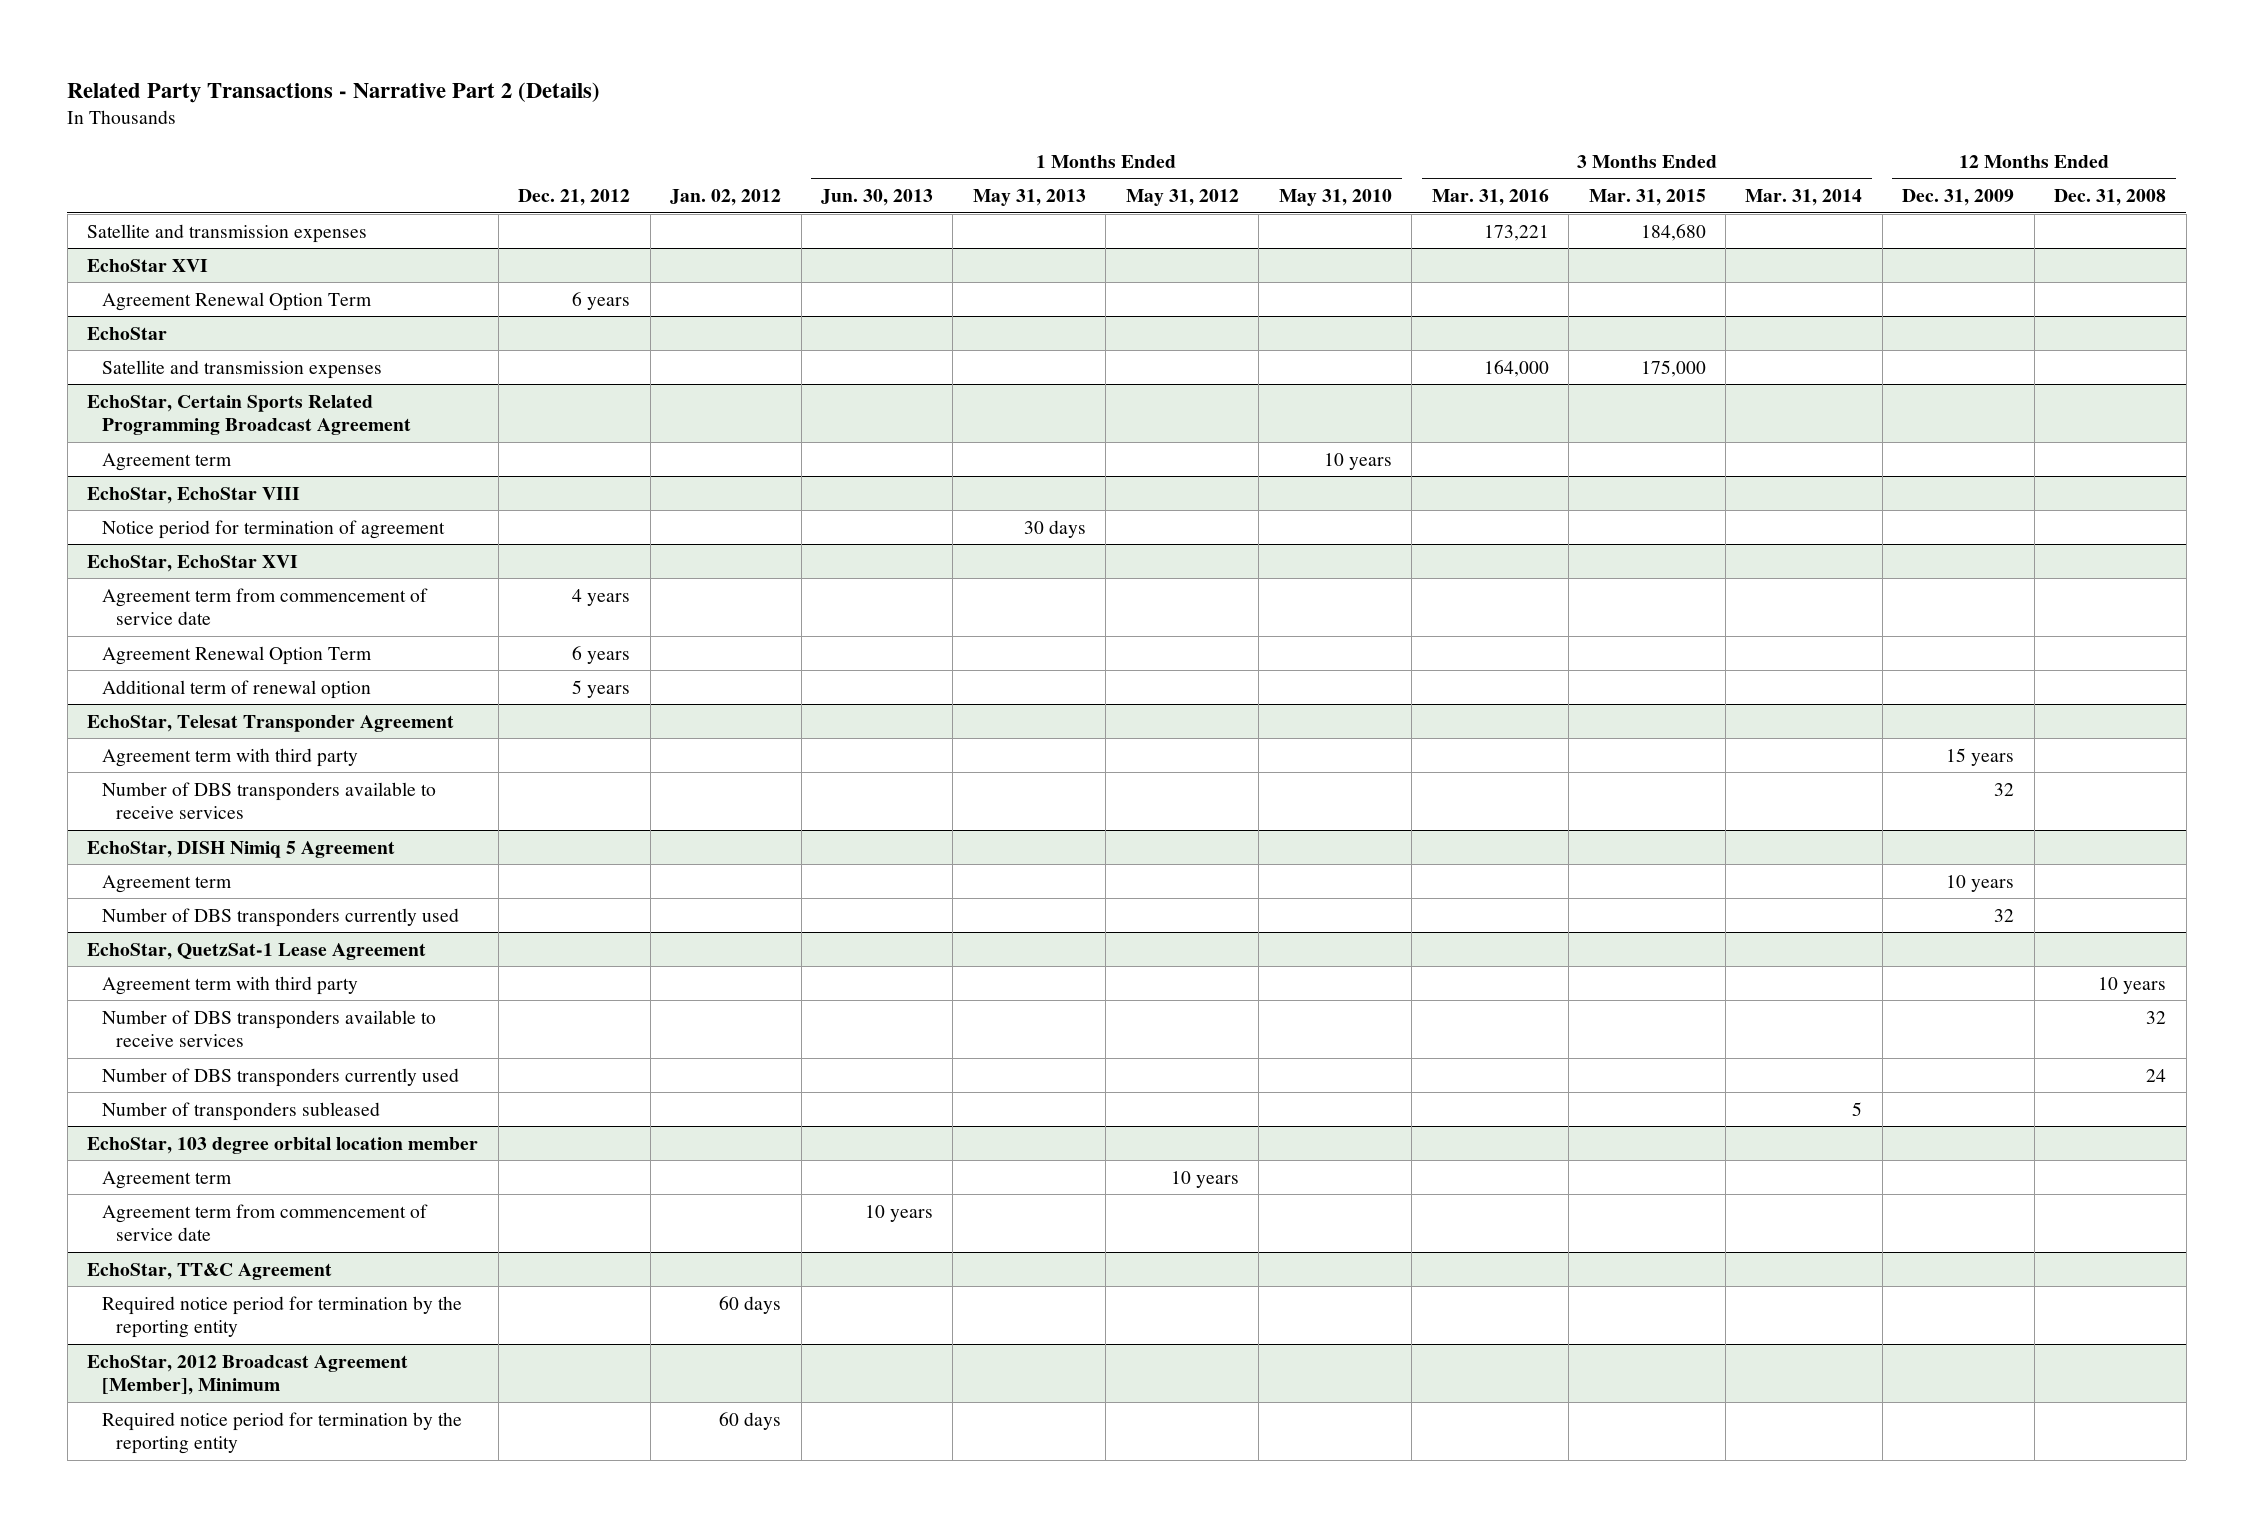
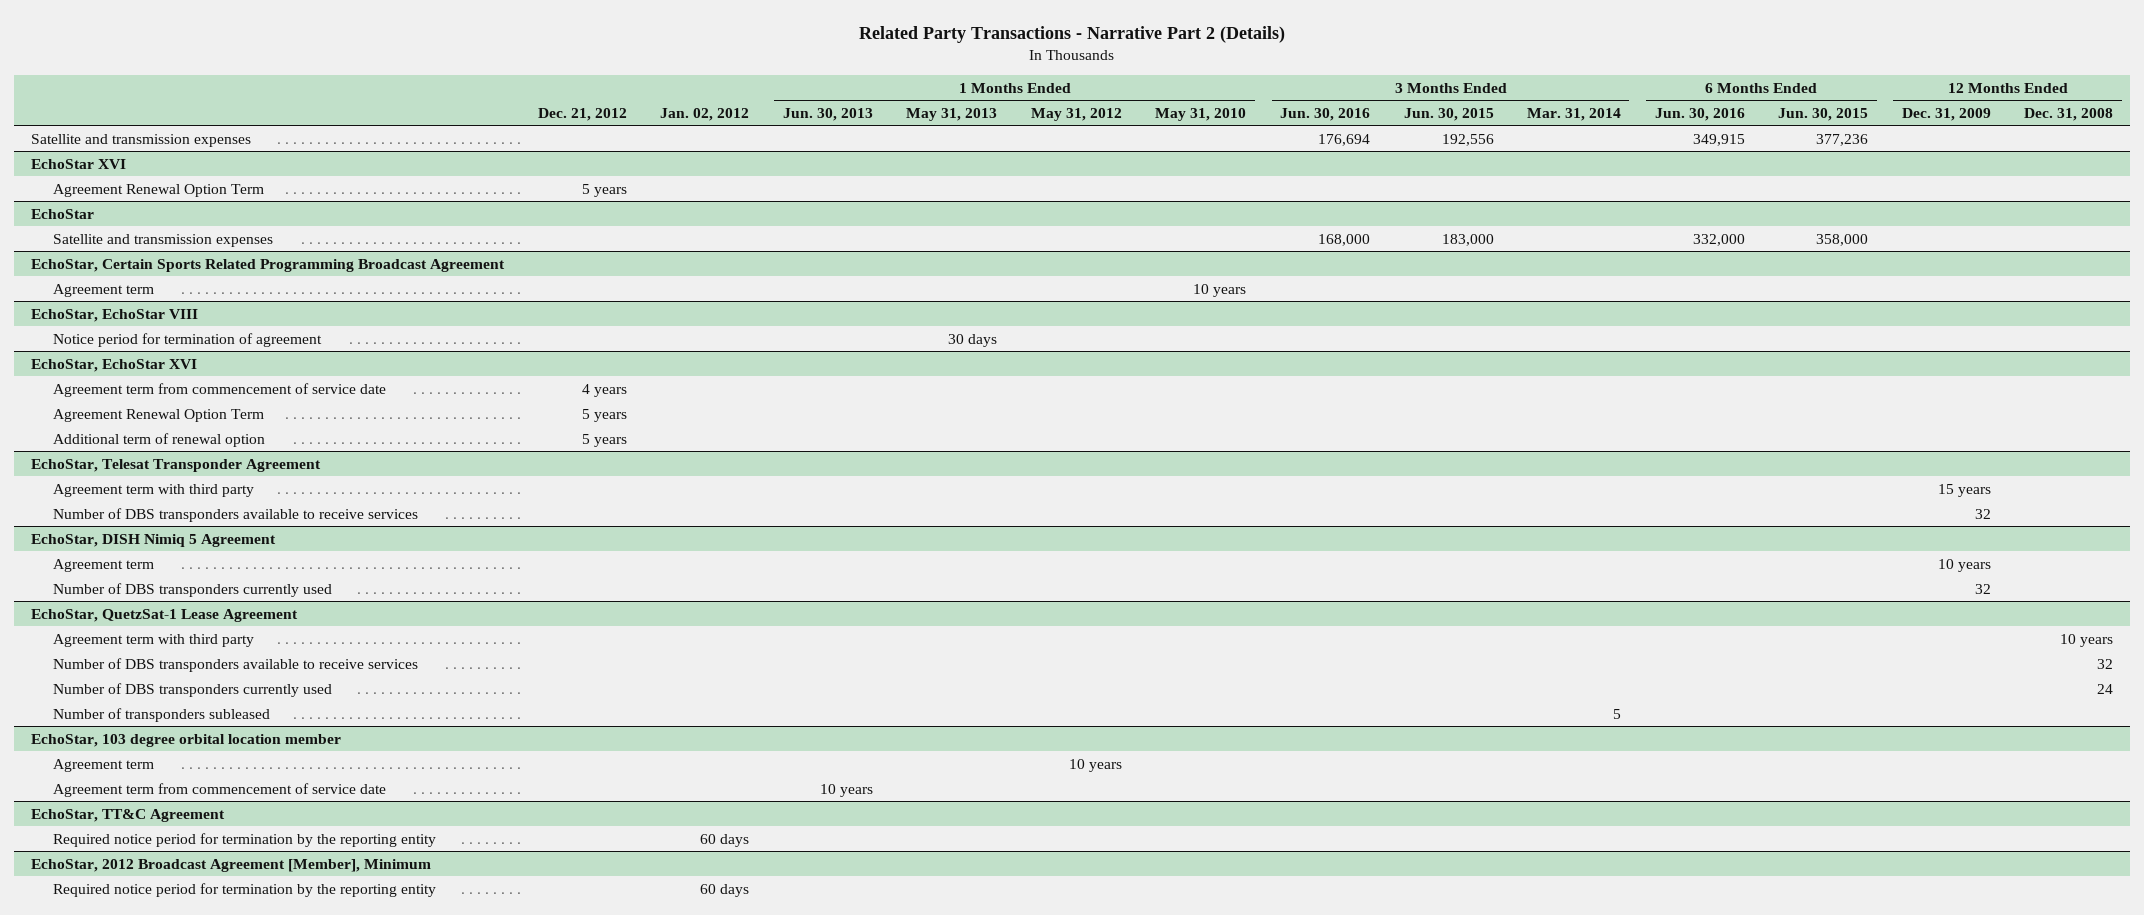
- | Dec. 21, 2012 | Jan. 02, 2012 | 1 Months Ended Jun. 30, 2013 | 1 Months Ended May 31, 2013 | 1 Months Ended May 31, 2012 | 1 Months Ended May 31, 2010 | 3 Months Ended Mar. 31, 2016 | 3 Months Ended Mar. 31, 2015 | 3 Months Ended Mar. 31, 2014 | 12 Months Ended Dec. 31, 2009 | 12 Months Ended Dec. 31, 2008
+ | Dec. 21, 2012 | Jan. 02, 2012 | 1 Months Ended Jun. 30, 2013 | 1 Months Ended May 31, 2013 | 1 Months Ended May 31, 2012 | 1 Months Ended May 31, 2010 | 3 Months Ended Jun. 30, 2016 | 3 Months Ended Jun. 30, 2015 | 3 Months Ended Mar. 31, 2014 | 6 Months Ended Jun. 30, 2016 | 6 Months Ended Jun. 30, 2015 | 12 Months Ended Dec. 31, 2009 | 12 Months Ended Dec. 31, 2008
@ EchoStar XVI
- Agreement Renewal Option Term | 6 years | | | | | | | | | |
+ Agreement Renewal Option Term | 5 years | | | | | | | | | | | |
@ EchoStar, EchoStar XVI
- Agreement Renewal Option Term | 6 years | | | | | | | | | |
+ Agreement Renewal Option Term | 5 years | | | | | | | | | | | |

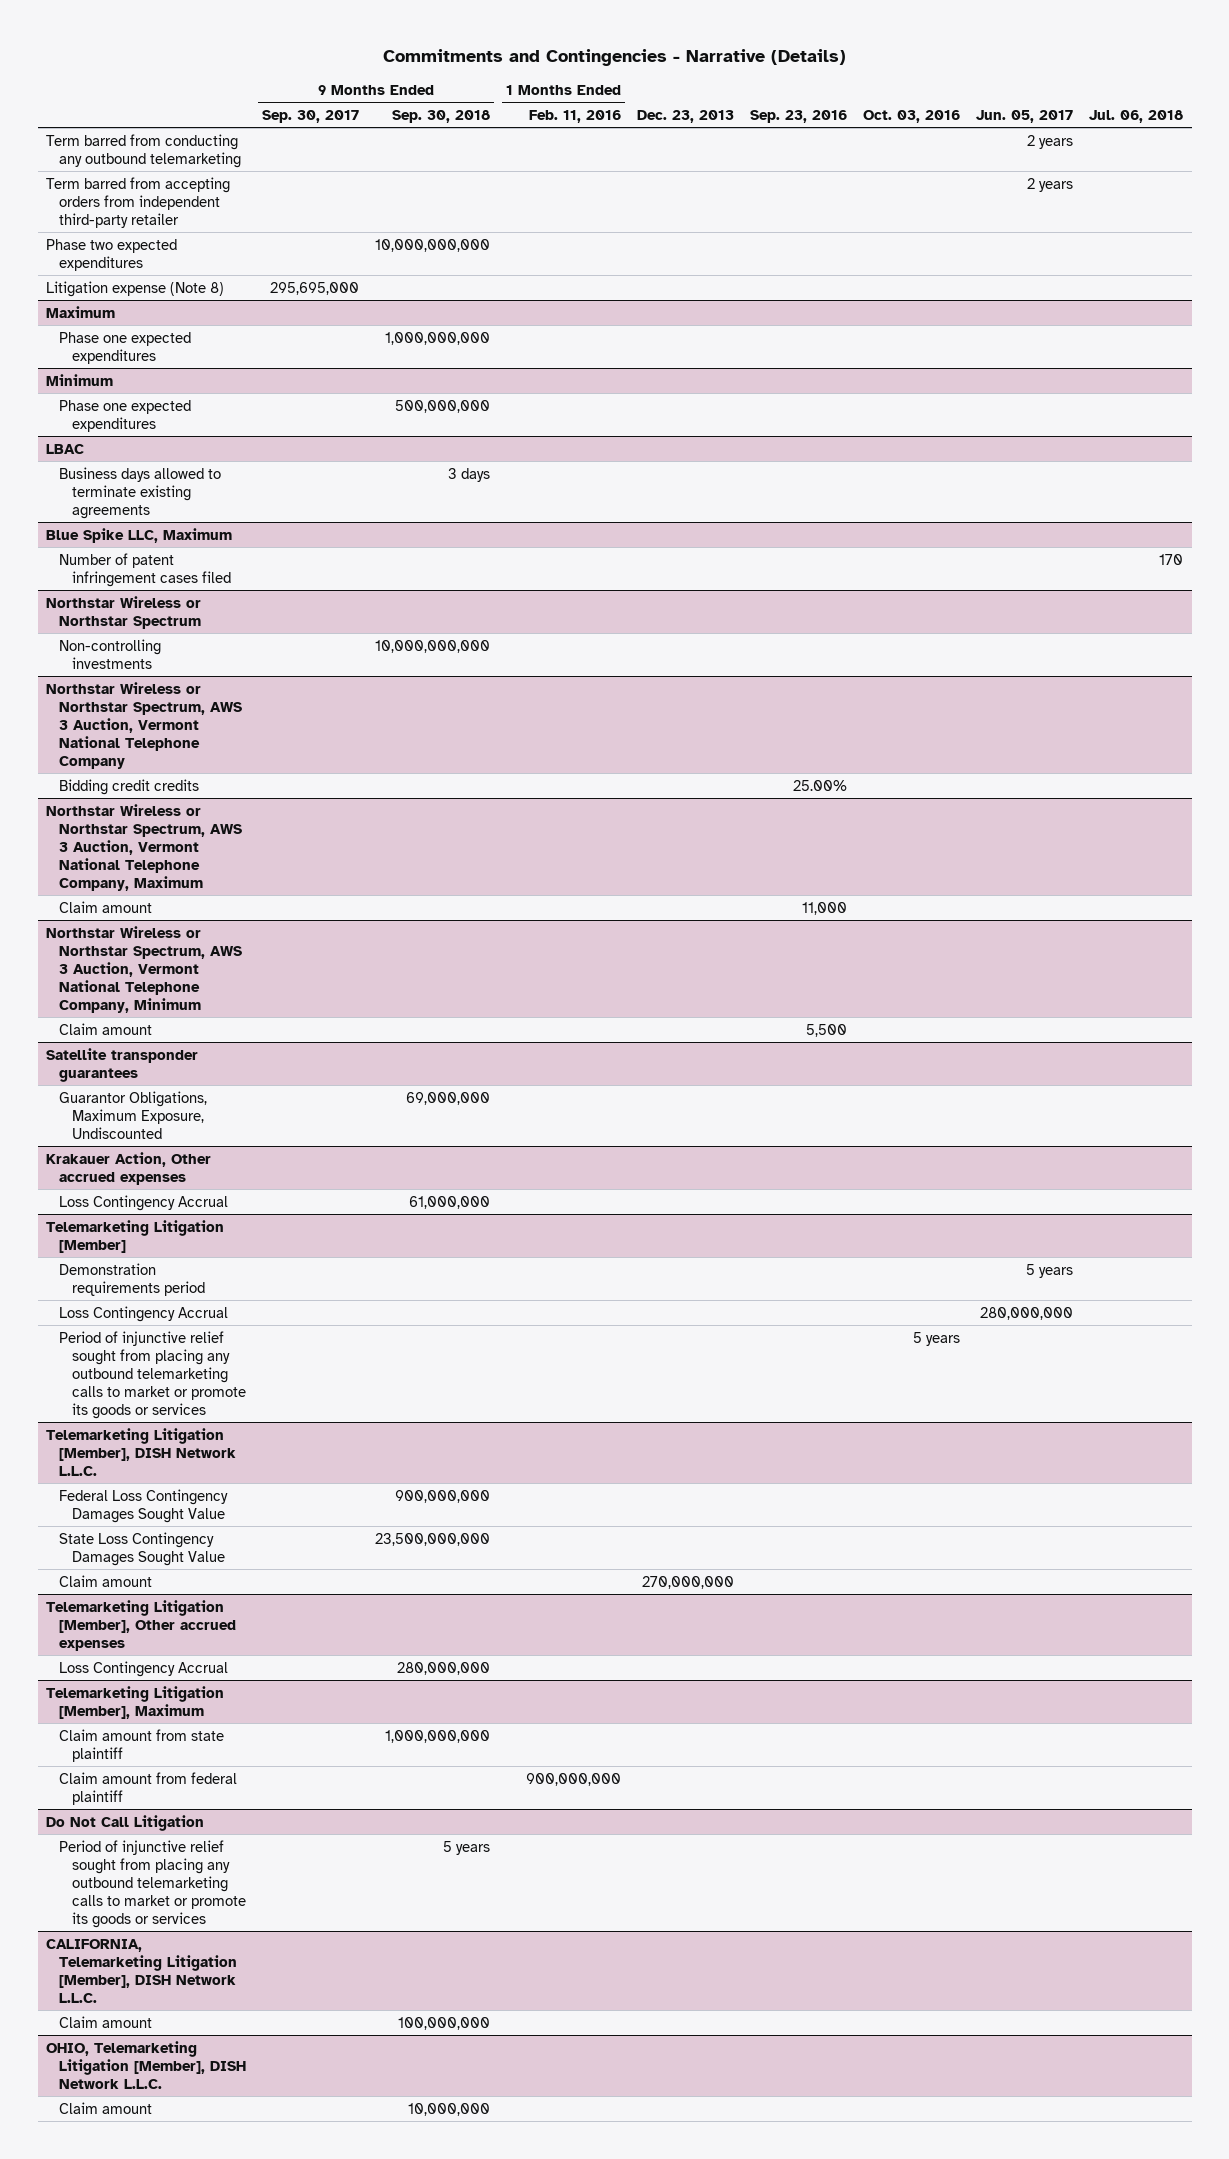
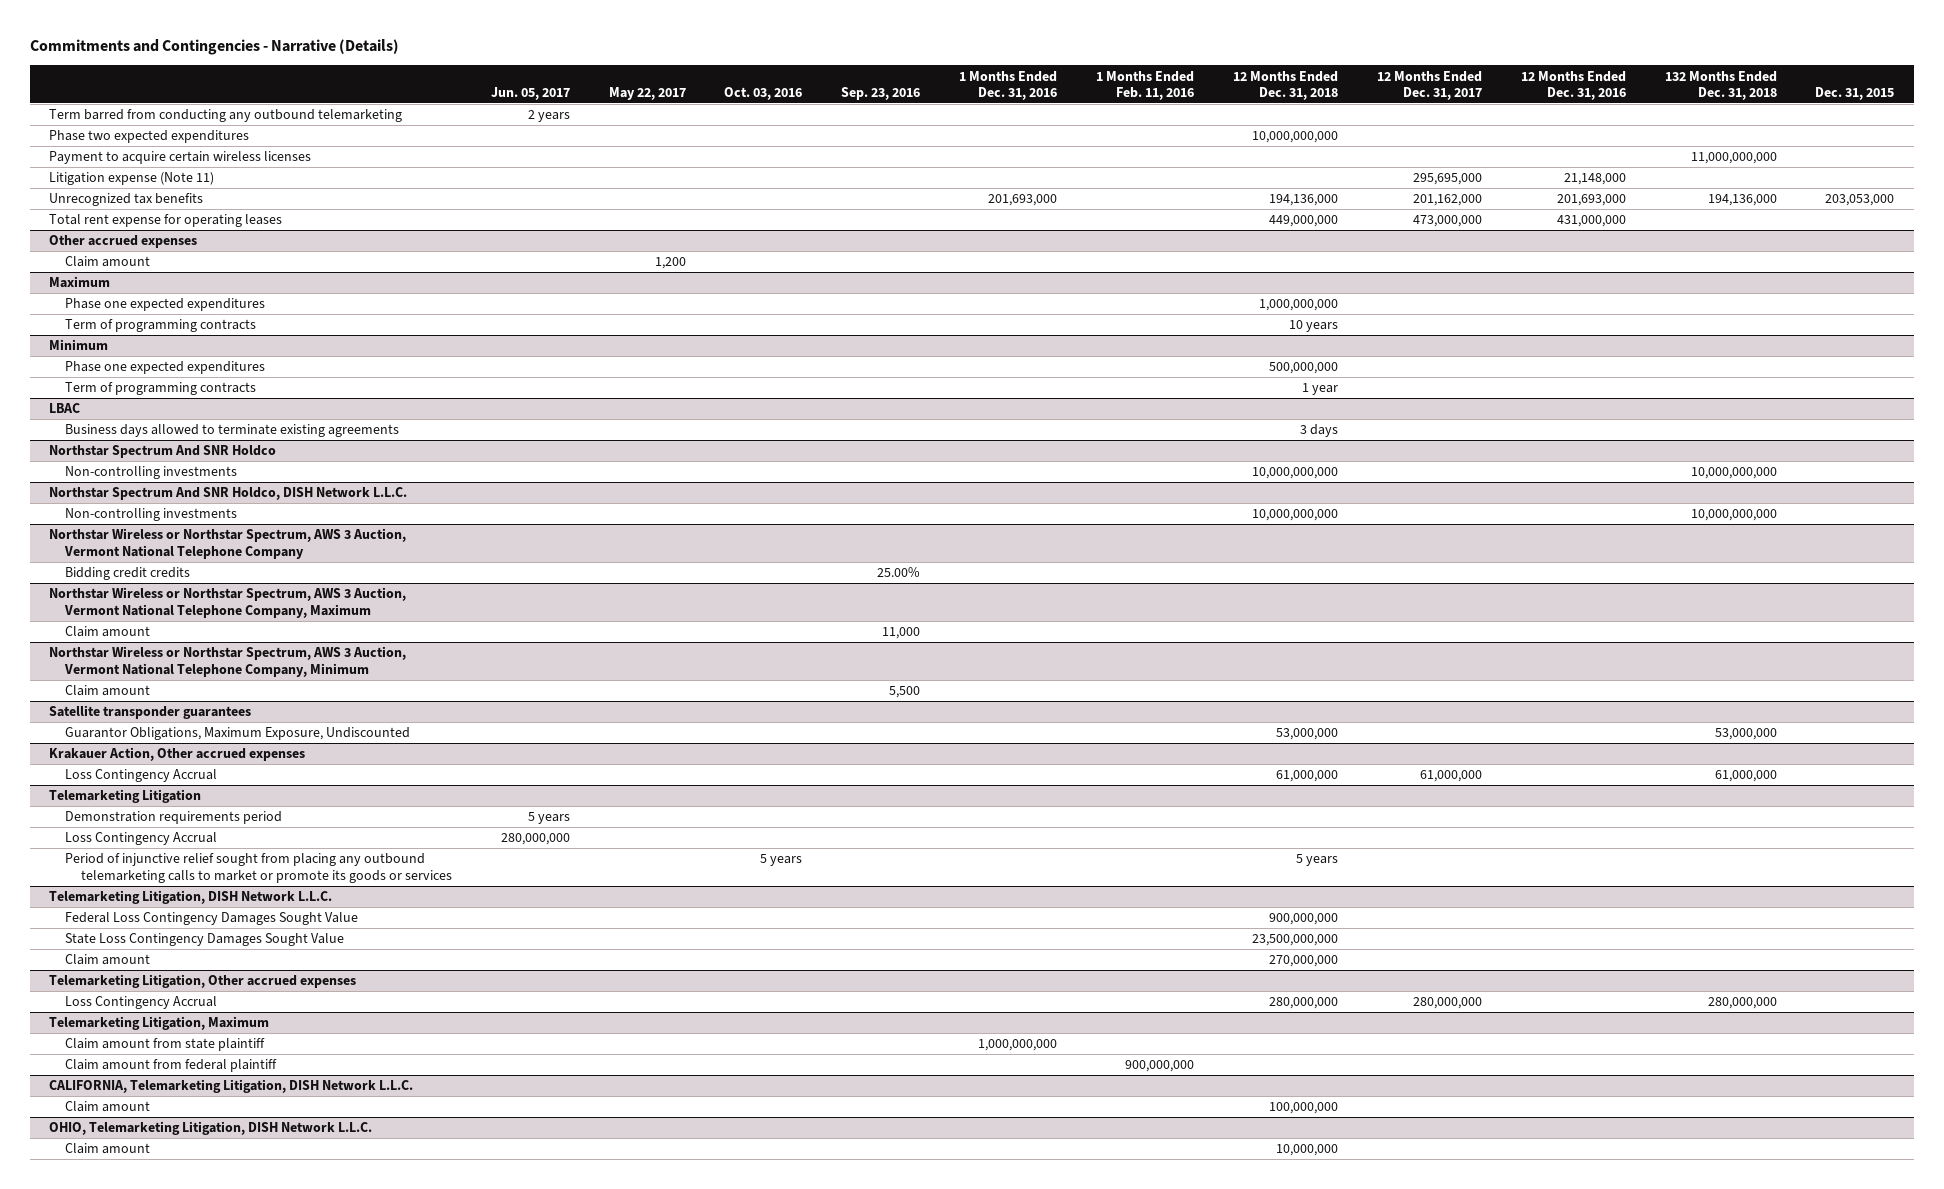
- | 9 Months Ended Sep. 30, 2017 | 9 Months Ended Sep. 30, 2018 | 1 Months Ended Feb. 11, 2016 | Dec. 23, 2013 | Sep. 23, 2016 | Oct. 03, 2016 | Jun. 05, 2017 | Jul. 06, 2018
+ | Jun. 05, 2017 | May 22, 2017 | Oct. 03, 2016 | Sep. 23, 2016 | 1 Months Ended Dec. 31, 2016 | 1 Months Ended Feb. 11, 2016 | 12 Months Ended Dec. 31, 2018 | 12 Months Ended Dec. 31, 2017 | 12 Months Ended Dec. 31, 2016 | 132 Months Ended Dec. 31, 2018 | Dec. 31, 2015
- Term barred from accepting orders from independent third-party retailer | | | | | | | 2 years |
- Litigation expense (Note 8) | 295,695,000 | | | | | | |
+ Payment to acquire certain wireless licenses | | | | | | | | | | 11,000,000,000 |
+ Litigation expense (Note 11) | | | | | | | | 295,695,000 | 21,148,000 | |
+ Unrecognized tax benefits | | | | | 201,693,000 | | 194,136,000 | 201,162,000 | 201,693,000 | 194,136,000 | 203,053,000
+ Total rent expense for operating leases | | | | | | | 449,000,000 | 473,000,000 | 431,000,000 | |
+ Other accrued expenses
+ Claim amount | | 1,200 | | | | | | | | |
@ Maximum
+ Term of programming contracts | | | | | | | 10 years | | | |
@ Minimum
+ Term of programming contracts | | | | | | | 1 year | | | |
- Blue Spike LLC, Maximum
- Number of patent infringement cases filed | | | | | | | | 170
- Northstar Wireless or Northstar Spectrum
- Non-controlling investments | | 10,000,000,000 | | | | | |
+ Northstar Spectrum And SNR Holdco
+ Non-controlling investments | | | | | | | 10,000,000,000 | | | 10,000,000,000 |
+ Northstar Spectrum And SNR Holdco, DISH Network L.L.C.
+ Non-controlling investments | | | | | | | 10,000,000,000 | | | 10,000,000,000 |
- Telemarketing Litigation [Member]
+ Telemarketing Litigation
- Telemarketing Litigation [Member], DISH Network L.L.C.
+ Telemarketing Litigation, DISH Network L.L.C.
- Telemarketing Litigation [Member], Other accrued expenses
+ Telemarketing Litigation, Other accrued expenses
- Telemarketing Litigation [Member], Maximum
+ Telemarketing Litigation, Maximum
- Do Not Call Litigation
- Period of injunctive relief sought from placing any outbound telemarketing calls to market or promote its goods or services | | 5 years | | | | | |
- CALIFORNIA, Telemarketing Litigation [Member], DISH Network L.L.C.
+ CALIFORNIA, Telemarketing Litigation, DISH Network L.L.C.
- OHIO, Telemarketing Litigation [Member], DISH Network L.L.C.
+ OHIO, Telemarketing Litigation, DISH Network L.L.C.

